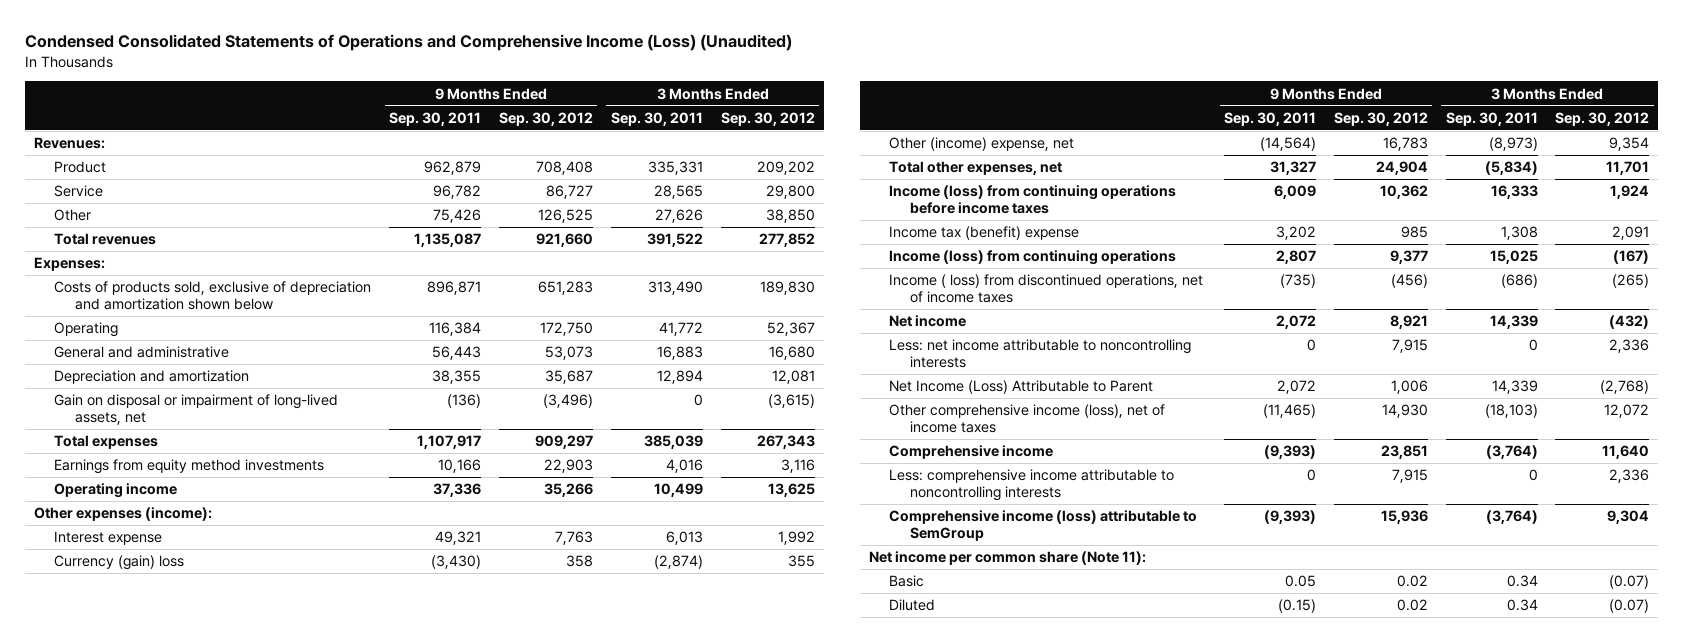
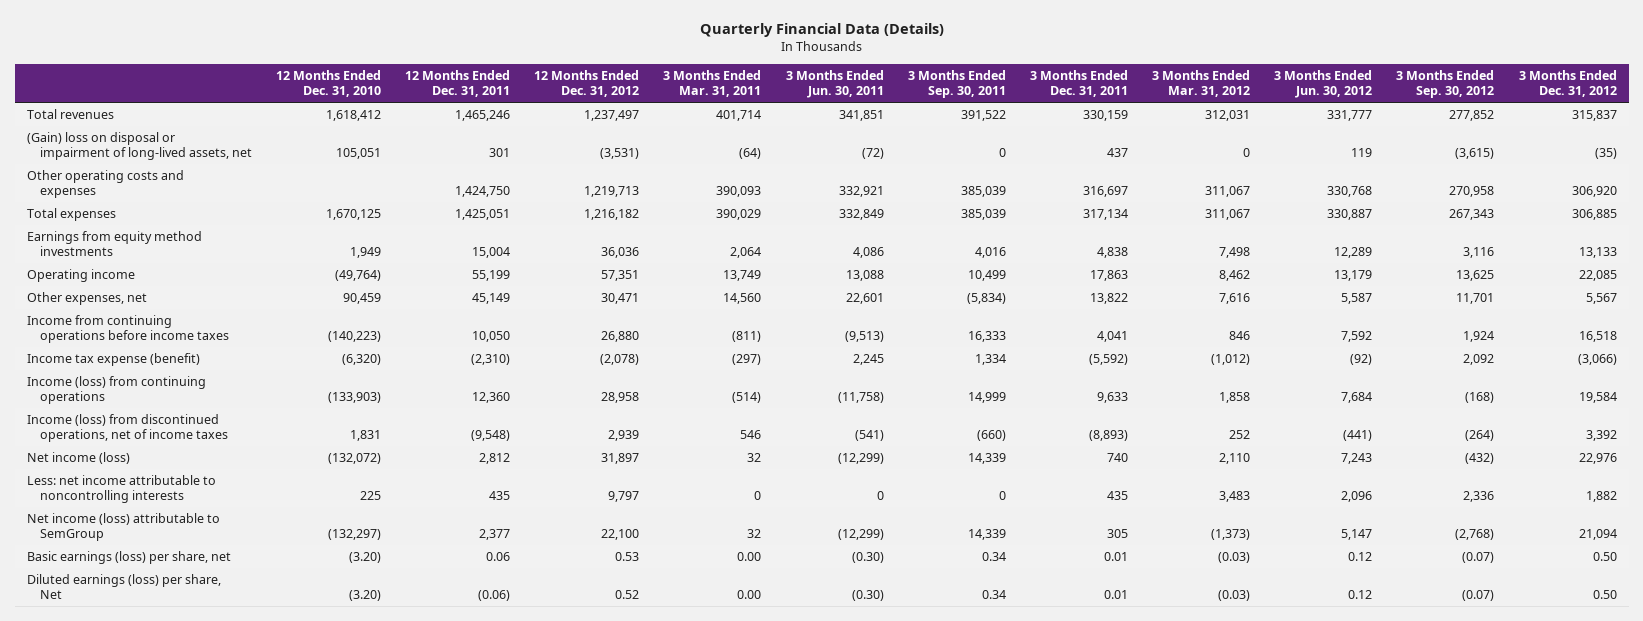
- Condensed Consolidated Statements of Operations and Comprehensive Income (Loss) (Unaudited)
+ Quarterly Financial Data (Details)
- | 9 Months Ended Sep. 30, 2011 | 9 Months Ended Sep. 30, 2012 | 3 Months Ended Sep. 30, 2011 | 3 Months Ended Sep. 30, 2012
+ | 12 Months Ended Dec. 31, 2010 | 12 Months Ended Dec. 31, 2011 | 12 Months Ended Dec. 31, 2012 | 3 Months Ended Mar. 31, 2011 | 3 Months Ended Jun. 30, 2011 | 3 Months Ended Sep. 30, 2011 | 3 Months Ended Dec. 31, 2011 | 3 Months Ended Mar. 31, 2012 | 3 Months Ended Jun. 30, 2012 | 3 Months Ended Sep. 30, 2012 | 3 Months Ended Dec. 31, 2012
- Revenues:
- Product | 962,879 | 708,408 | 335,331 | 209,202
- Service | 96,782 | 86,727 | 28,565 | 29,800
- Other | 75,426 | 126,525 | 27,626 | 38,850
- Expenses:
- Costs of products sold, exclusive of depreciation and amortization shown below | 896,871 | 651,283 | 313,490 | 189,830
- Operating | 116,384 | 172,750 | 41,772 | 52,367
- General and administrative | 56,443 | 53,073 | 16,883 | 16,680
- Depreciation and amortization | 38,355 | 35,687 | 12,894 | 12,081
- Gain on disposal or impairment of long-lived assets, net | (136) | (3,496) | 0 | (3,615)
+ (Gain) loss on disposal or impairment of long-lived assets, net | 105,051 | 301 | (3,531) | (64) | (72) | 0 | 437 | 0 | 119 | (3,615) | (35)
+ Other operating costs and expenses | | 1,424,750 | 1,219,713 | 390,093 | 332,921 | 385,039 | 316,697 | 311,067 | 330,768 | 270,958 | 306,920
- Other expenses (income):
- Interest expense | 49,321 | 7,763 | 6,013 | 1,992
- Currency (gain) loss | (3,430) | 358 | (2,874) | 355
- Other (income) expense, net | (14,564) | 16,783 | (8,973) | 9,354
- Total other expenses, net | 31,327 | 24,904 | (5,834) | 11,701
- Income (loss) from continuing operations before income taxes | 6,009 | 10,362 | 16,333 | 1,924
- Income tax (benefit) expense | 3,202 | 985 | 1,308 | 2,091
- Income (loss) from continuing operations | 2,807 | 9,377 | 15,025 | (167)
- Income ( loss) from discontinued operations, net of income taxes | (735) | (456) | (686) | (265)
- Net income | 2,072 | 8,921 | 14,339 | (432)
+ Other expenses, net | 90,459 | 45,149 | 30,471 | 14,560 | 22,601 | (5,834) | 13,822 | 7,616 | 5,587 | 11,701 | 5,567
+ Income from continuing operations before income taxes | (140,223) | 10,050 | 26,880 | (811) | (9,513) | 16,333 | 4,041 | 846 | 7,592 | 1,924 | 16,518
+ Income tax expense (benefit) | (6,320) | (2,310) | (2,078) | (297) | 2,245 | 1,334 | (5,592) | (1,012) | (92) | 2,092 | (3,066)
+ Income (loss) from continuing operations | (133,903) | 12,360 | 28,958 | (514) | (11,758) | 14,999 | 9,633 | 1,858 | 7,684 | (168) | 19,584
+ Income (loss) from discontinued operations, net of income taxes | 1,831 | (9,548) | 2,939 | 546 | (541) | (660) | (8,893) | 252 | (441) | (264) | 3,392
+ Net income (loss) | (132,072) | 2,812 | 31,897 | 32 | (12,299) | 14,339 | 740 | 2,110 | 7,243 | (432) | 22,976
- Net Income (Loss) Attributable to Parent | 2,072 | 1,006 | 14,339 | (2,768)
- Other comprehensive income (loss), net of income taxes | (11,465) | 14,930 | (18,103) | 12,072
- Comprehensive income | (9,393) | 23,851 | (3,764) | 11,640
- Less: comprehensive income attributable to noncontrolling interests | 0 | 7,915 | 0 | 2,336
- Comprehensive income (loss) attributable to SemGroup | (9,393) | 15,936 | (3,764) | 9,304
- Net income per common share (Note 11):
- Basic | 0.05 | 0.02 | 0.34 | (0.07)
- Diluted | (0.15) | 0.02 | 0.34 | (0.07)
+ Net income (loss) attributable to SemGroup | (132,297) | 2,377 | 22,100 | 32 | (12,299) | 14,339 | 305 | (1,373) | 5,147 | (2,768) | 21,094
+ Basic earnings (loss) per share, net | (3.20) | 0.06 | 0.53 | 0.00 | (0.30) | 0.34 | 0.01 | (0.03) | 0.12 | (0.07) | 0.50
+ Diluted earnings (loss) per share, Net | (3.20) | (0.06) | 0.52 | 0.00 | (0.30) | 0.34 | 0.01 | (0.03) | 0.12 | (0.07) | 0.50

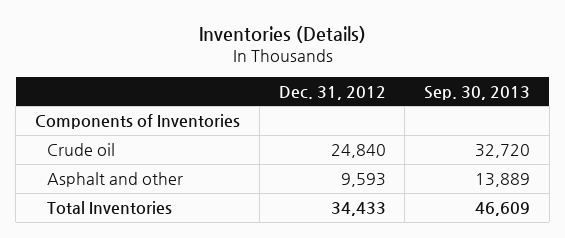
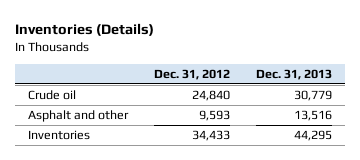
- | Dec. 31, 2012 | Sep. 30, 2013
+ | Dec. 31, 2012 | Dec. 31, 2013
- Components of Inventories
- Total Inventories | 34,433 | 46,609
+ Inventories | 34,433 | 44,295

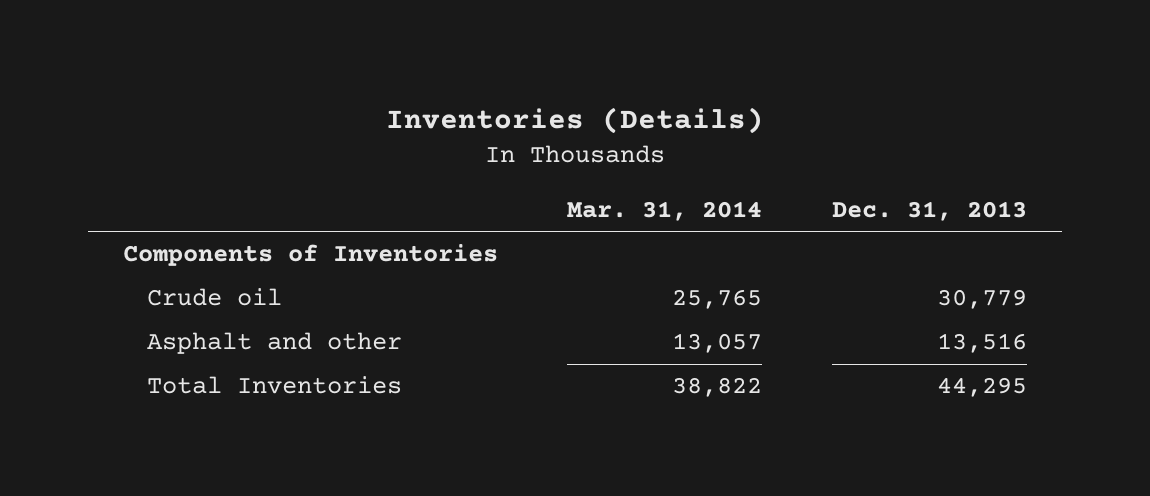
- | Dec. 31, 2012 | Dec. 31, 2013
+ | Mar. 31, 2014 | Dec. 31, 2013
+ Components of Inventories
- Inventories | 34,433 | 44,295
+ Total Inventories | 38,822 | 44,295

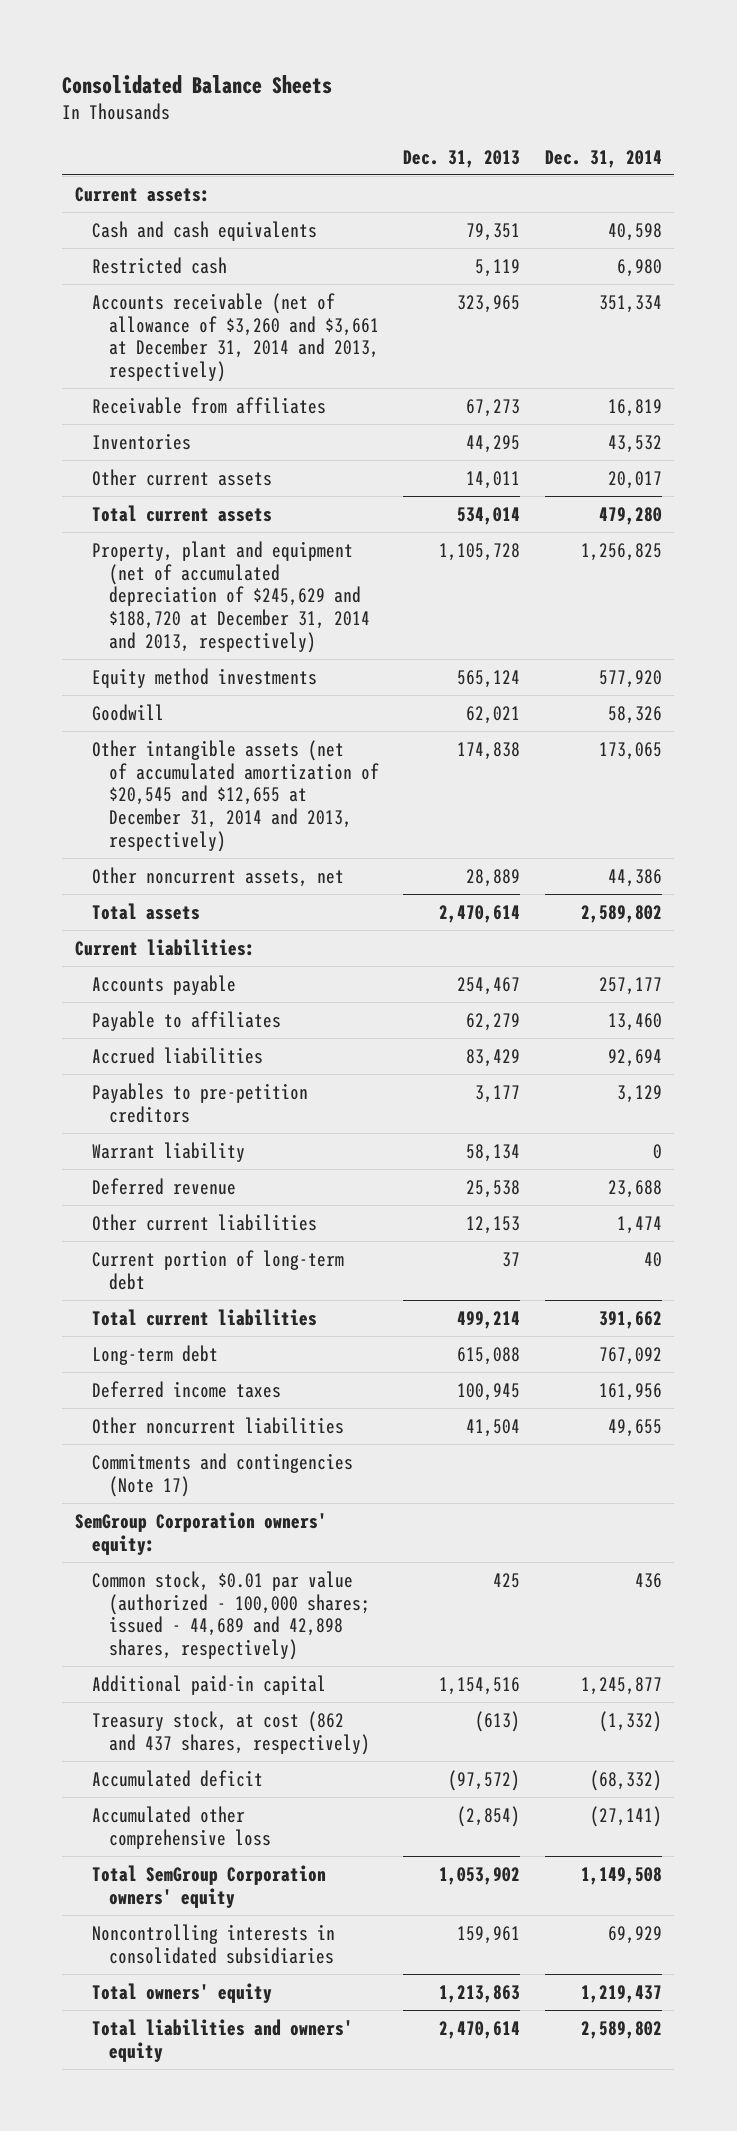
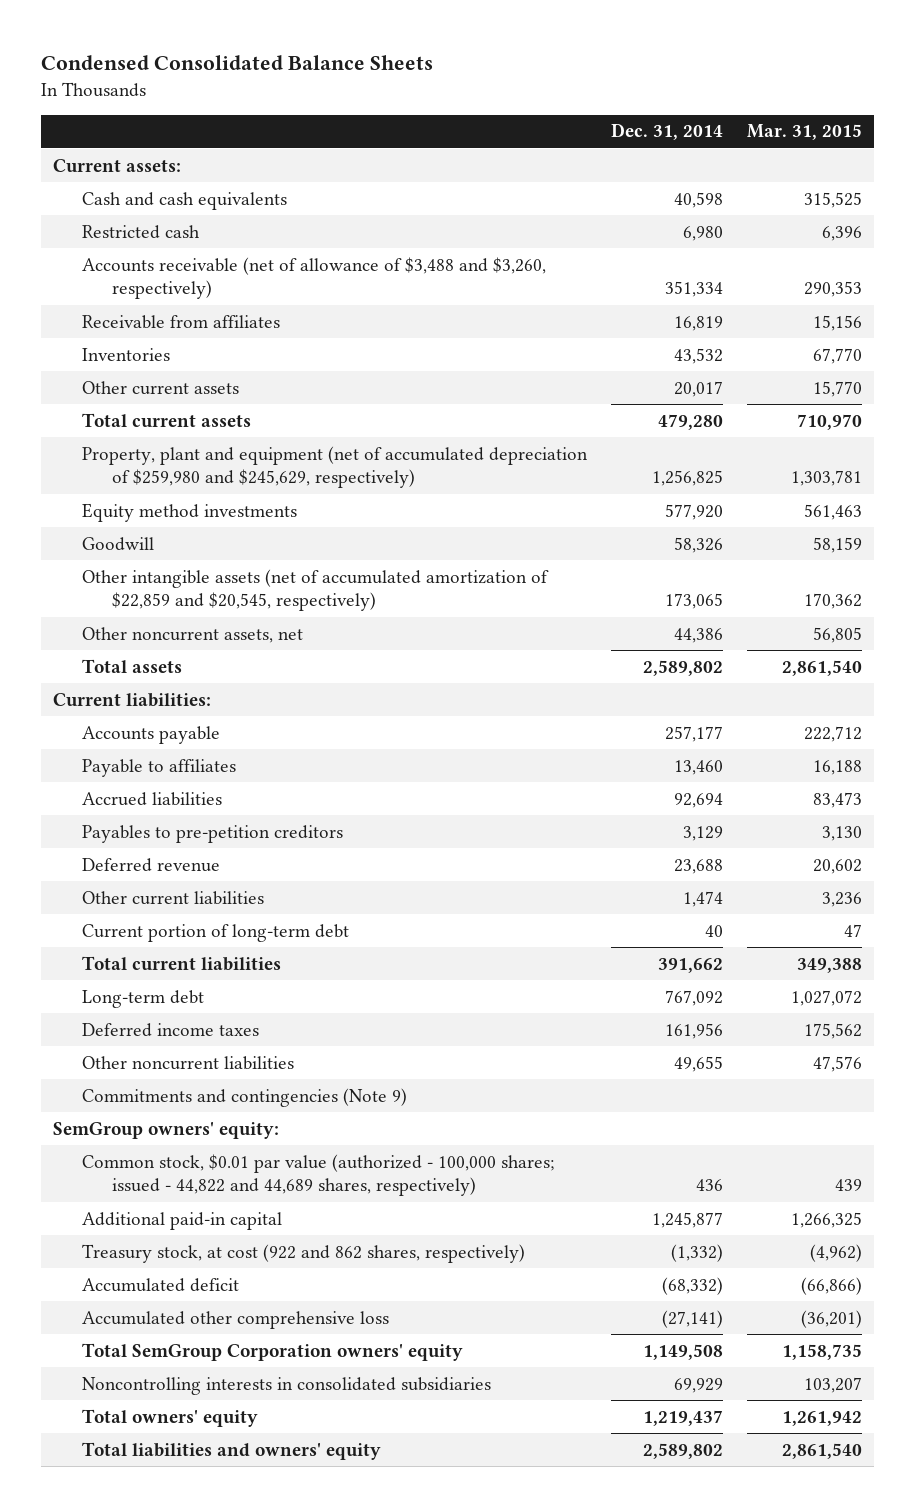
- Consolidated Balance Sheets
+ Condensed Consolidated Balance Sheets
- | Dec. 31, 2013 | Dec. 31, 2014
+ | Dec. 31, 2014 | Mar. 31, 2015
- Accounts receivable (net of allowance of $3,260 and $3,661 at December 31, 2014 and 2013, respectively) | 323,965 | 351,334
+ Accounts receivable (net of allowance of $3,488 and $3,260, respectively) | 351,334 | 290,353
- Property, plant and equipment (net of accumulated depreciation of $245,629 and $188,720 at December 31, 2014 and 2013, respectively) | 1,105,728 | 1,256,825
+ Property, plant and equipment (net of accumulated depreciation of $259,980 and $245,629, respectively) | 1,256,825 | 1,303,781
- Other intangible assets (net of accumulated amortization of $20,545 and $12,655 at December 31, 2014 and 2013, respectively) | 174,838 | 173,065
+ Other intangible assets (net of accumulated amortization of $22,859 and $20,545, respectively) | 173,065 | 170,362
- Warrant liability | 58,134 | 0
- Commitments and contingencies (Note 17)
- SemGroup Corporation owners' equity:
- Common stock, $0.01 par value (authorized - 100,000 shares; issued - 44,689 and 42,898 shares, respectively) | 425 | 436
+ Commitments and contingencies (Note 9)
+ SemGroup owners' equity:
+ Common stock, $0.01 par value (authorized - 100,000 shares; issued - 44,822 and 44,689 shares, respectively) | 436 | 439
- Treasury stock, at cost (862 and 437 shares, respectively) | (613) | (1,332)
+ Treasury stock, at cost (922 and 862 shares, respectively) | (1,332) | (4,962)

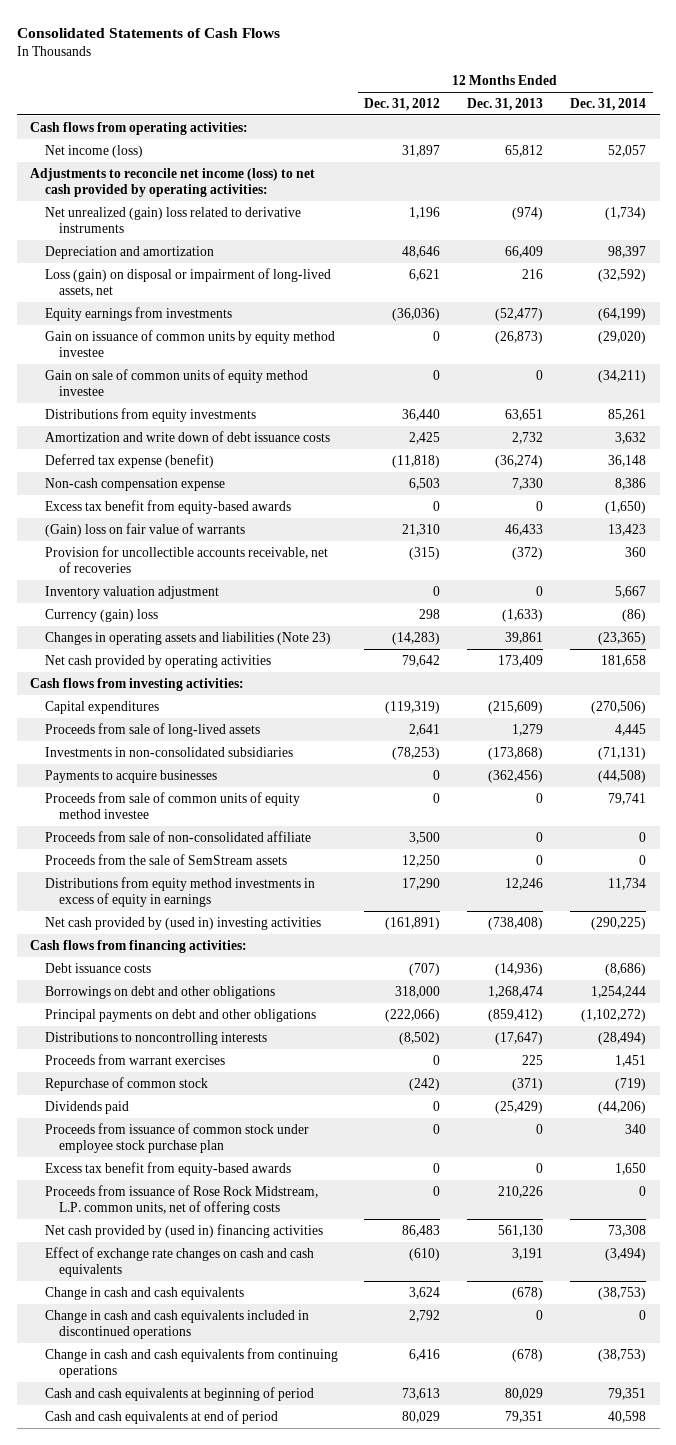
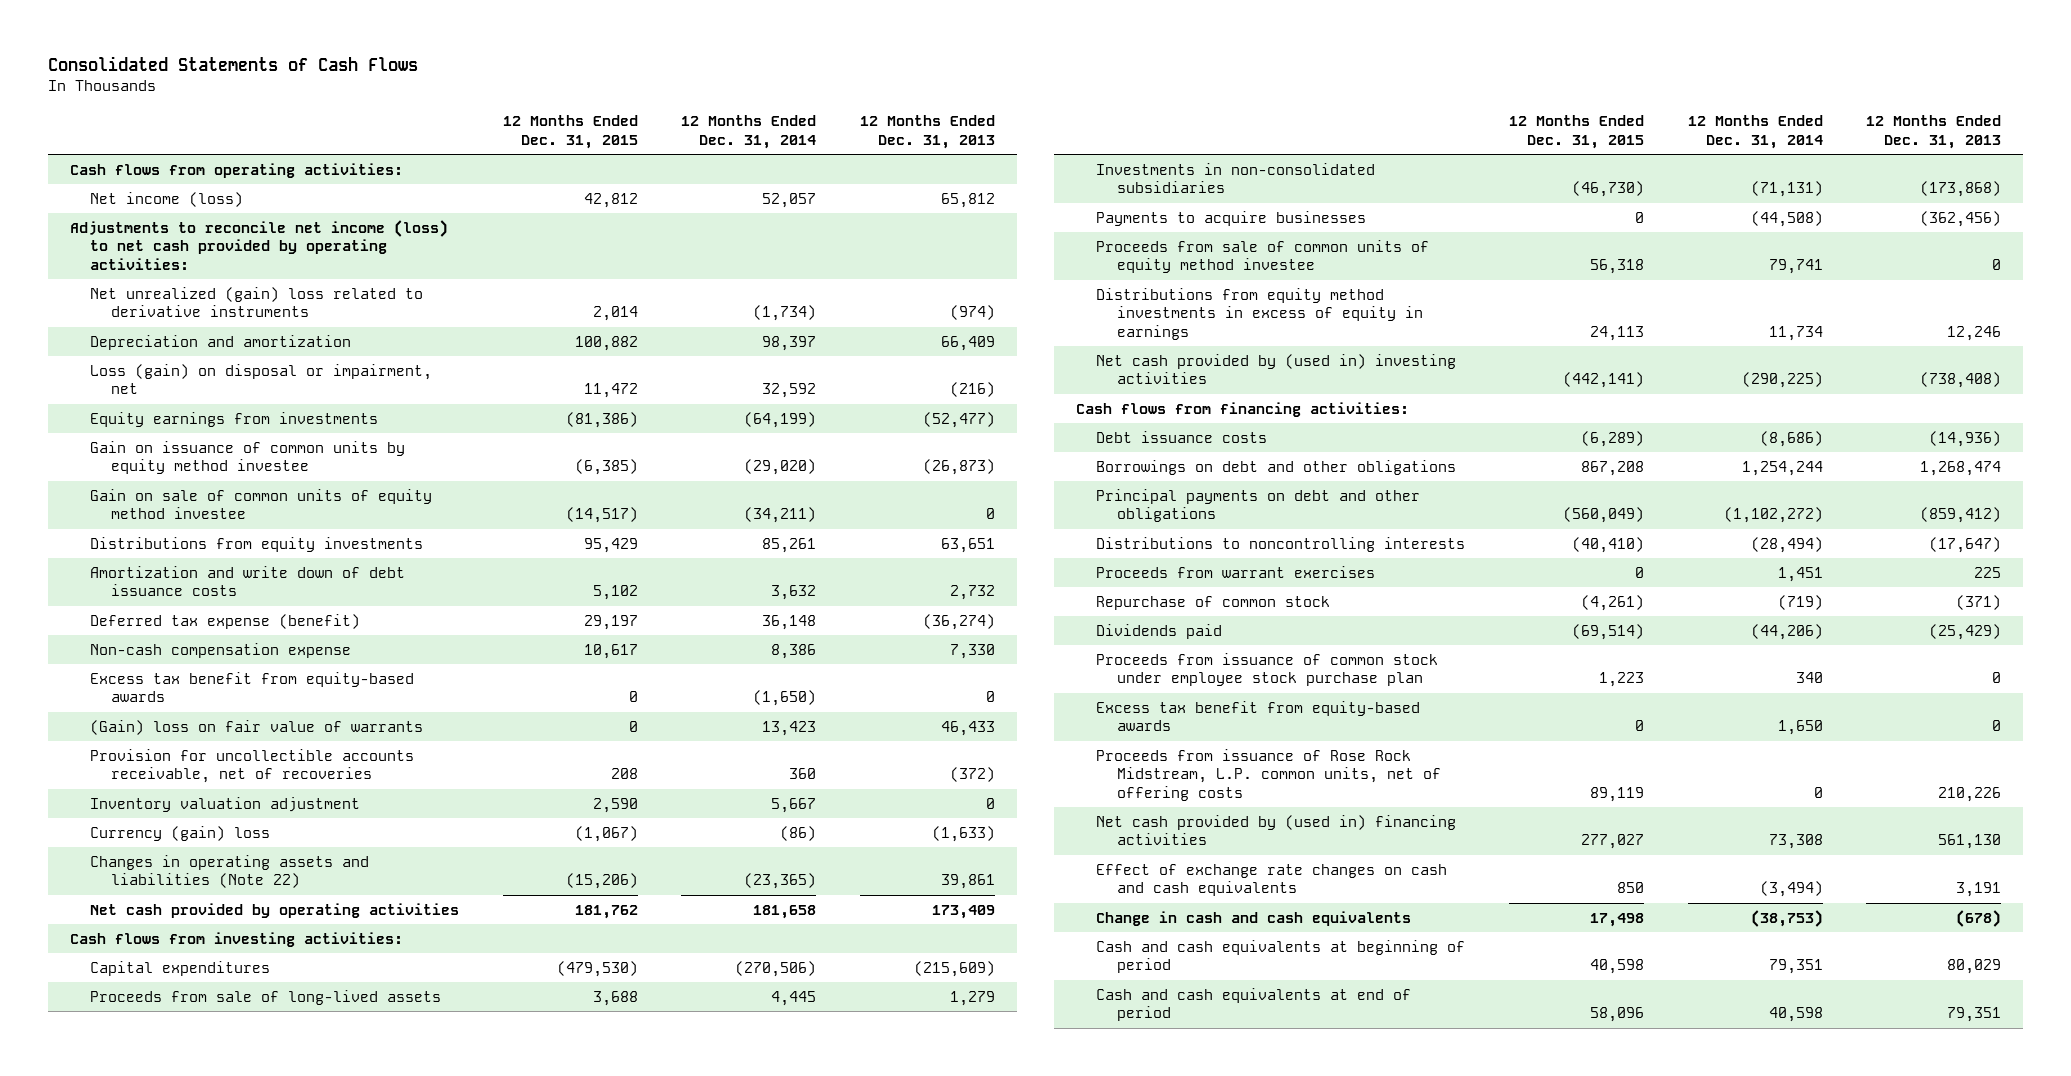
- | 12 Months Ended Dec. 31, 2012 | 12 Months Ended Dec. 31, 2013 | 12 Months Ended Dec. 31, 2014
+ | 12 Months Ended Dec. 31, 2015 | 12 Months Ended Dec. 31, 2014 | 12 Months Ended Dec. 31, 2013
- Loss (gain) on disposal or impairment of long-lived assets, net | 6,621 | 216 | (32,592)
+ Loss (gain) on disposal or impairment, net | 11,472 | 32,592 | (216)
- Changes in operating assets and liabilities (Note 23) | (14,283) | 39,861 | (23,365)
+ Changes in operating assets and liabilities (Note 22) | (15,206) | (23,365) | 39,861
- Proceeds from sale of non-consolidated affiliate | 3,500 | 0 | 0
- Proceeds from the sale of SemStream assets | 12,250 | 0 | 0
- Change in cash and cash equivalents included in discontinued operations | 2,792 | 0 | 0
- Change in cash and cash equivalents from continuing operations | 6,416 | (678) | (38,753)

